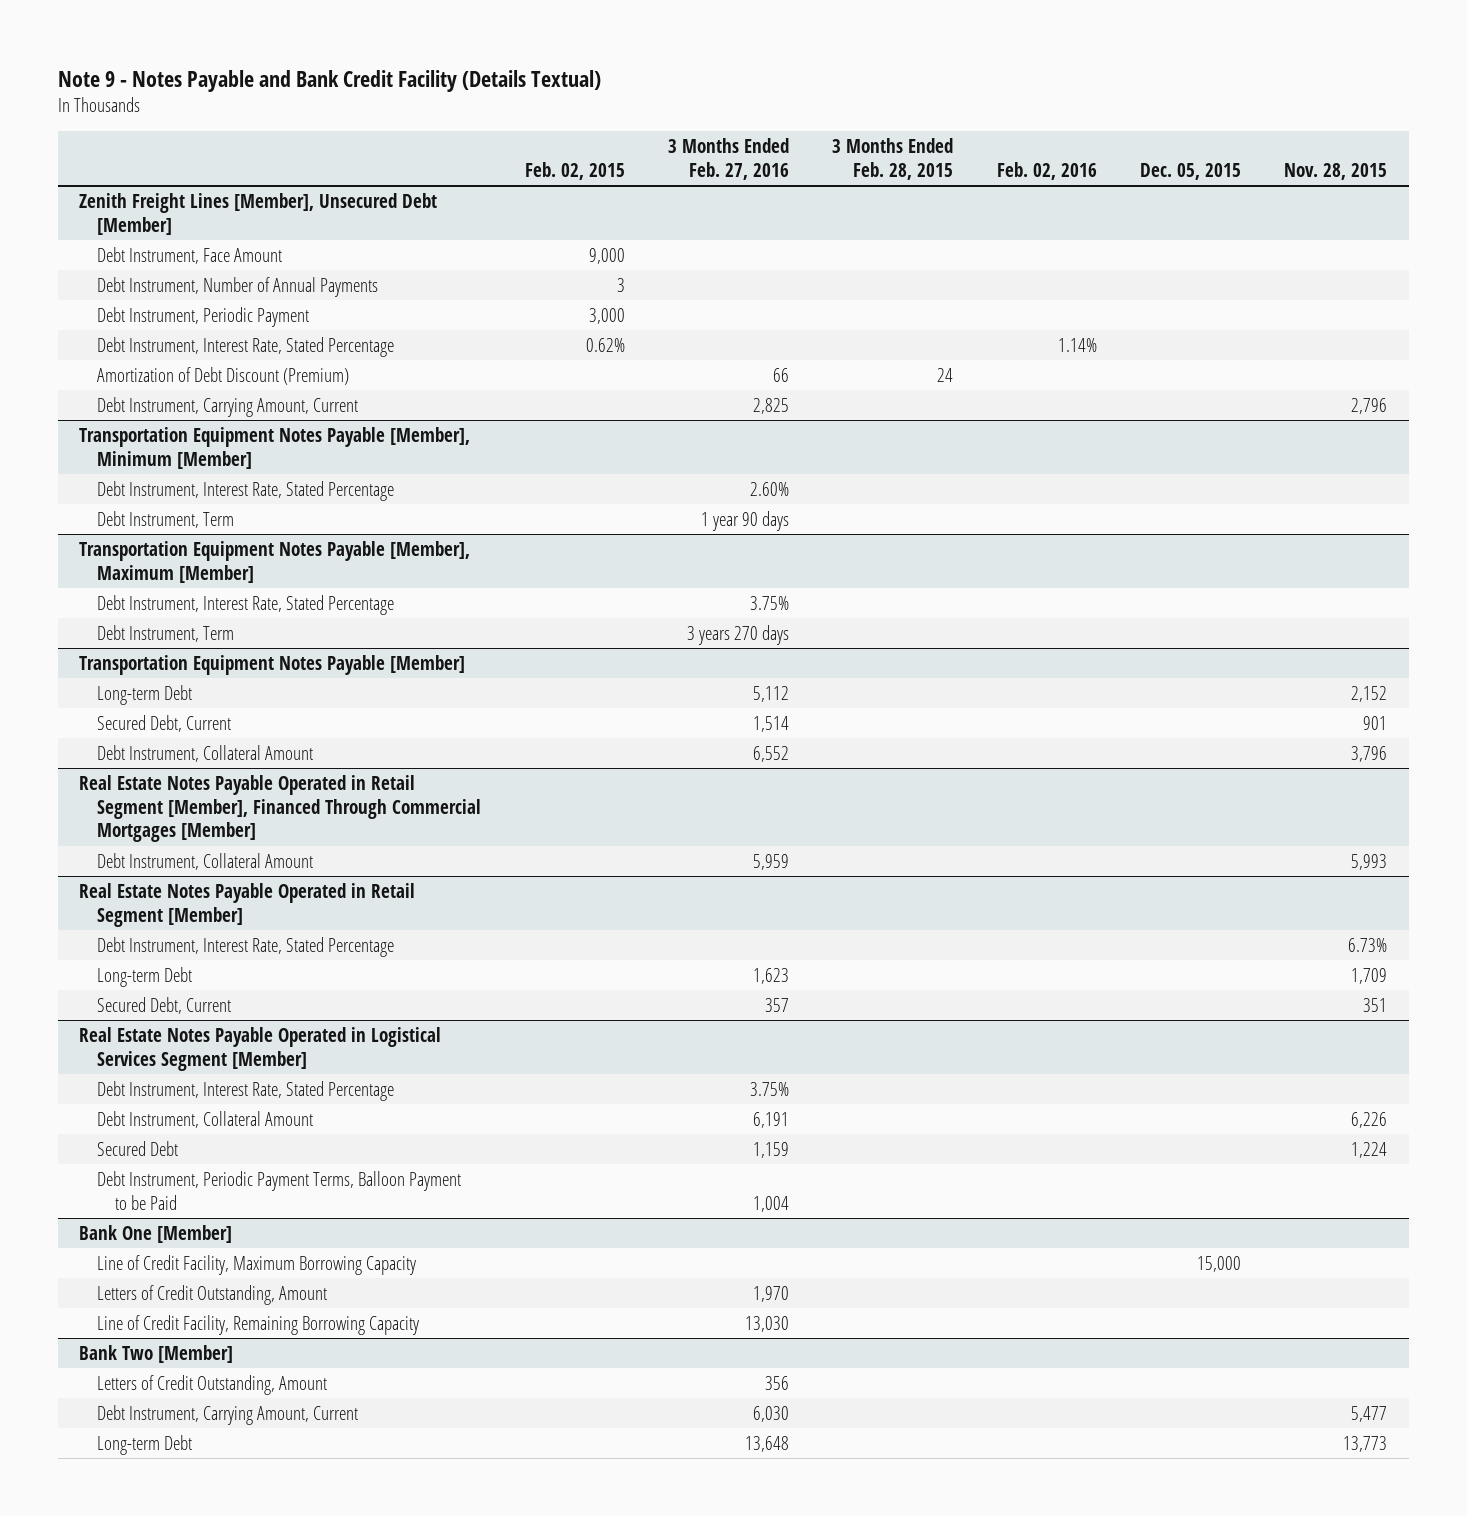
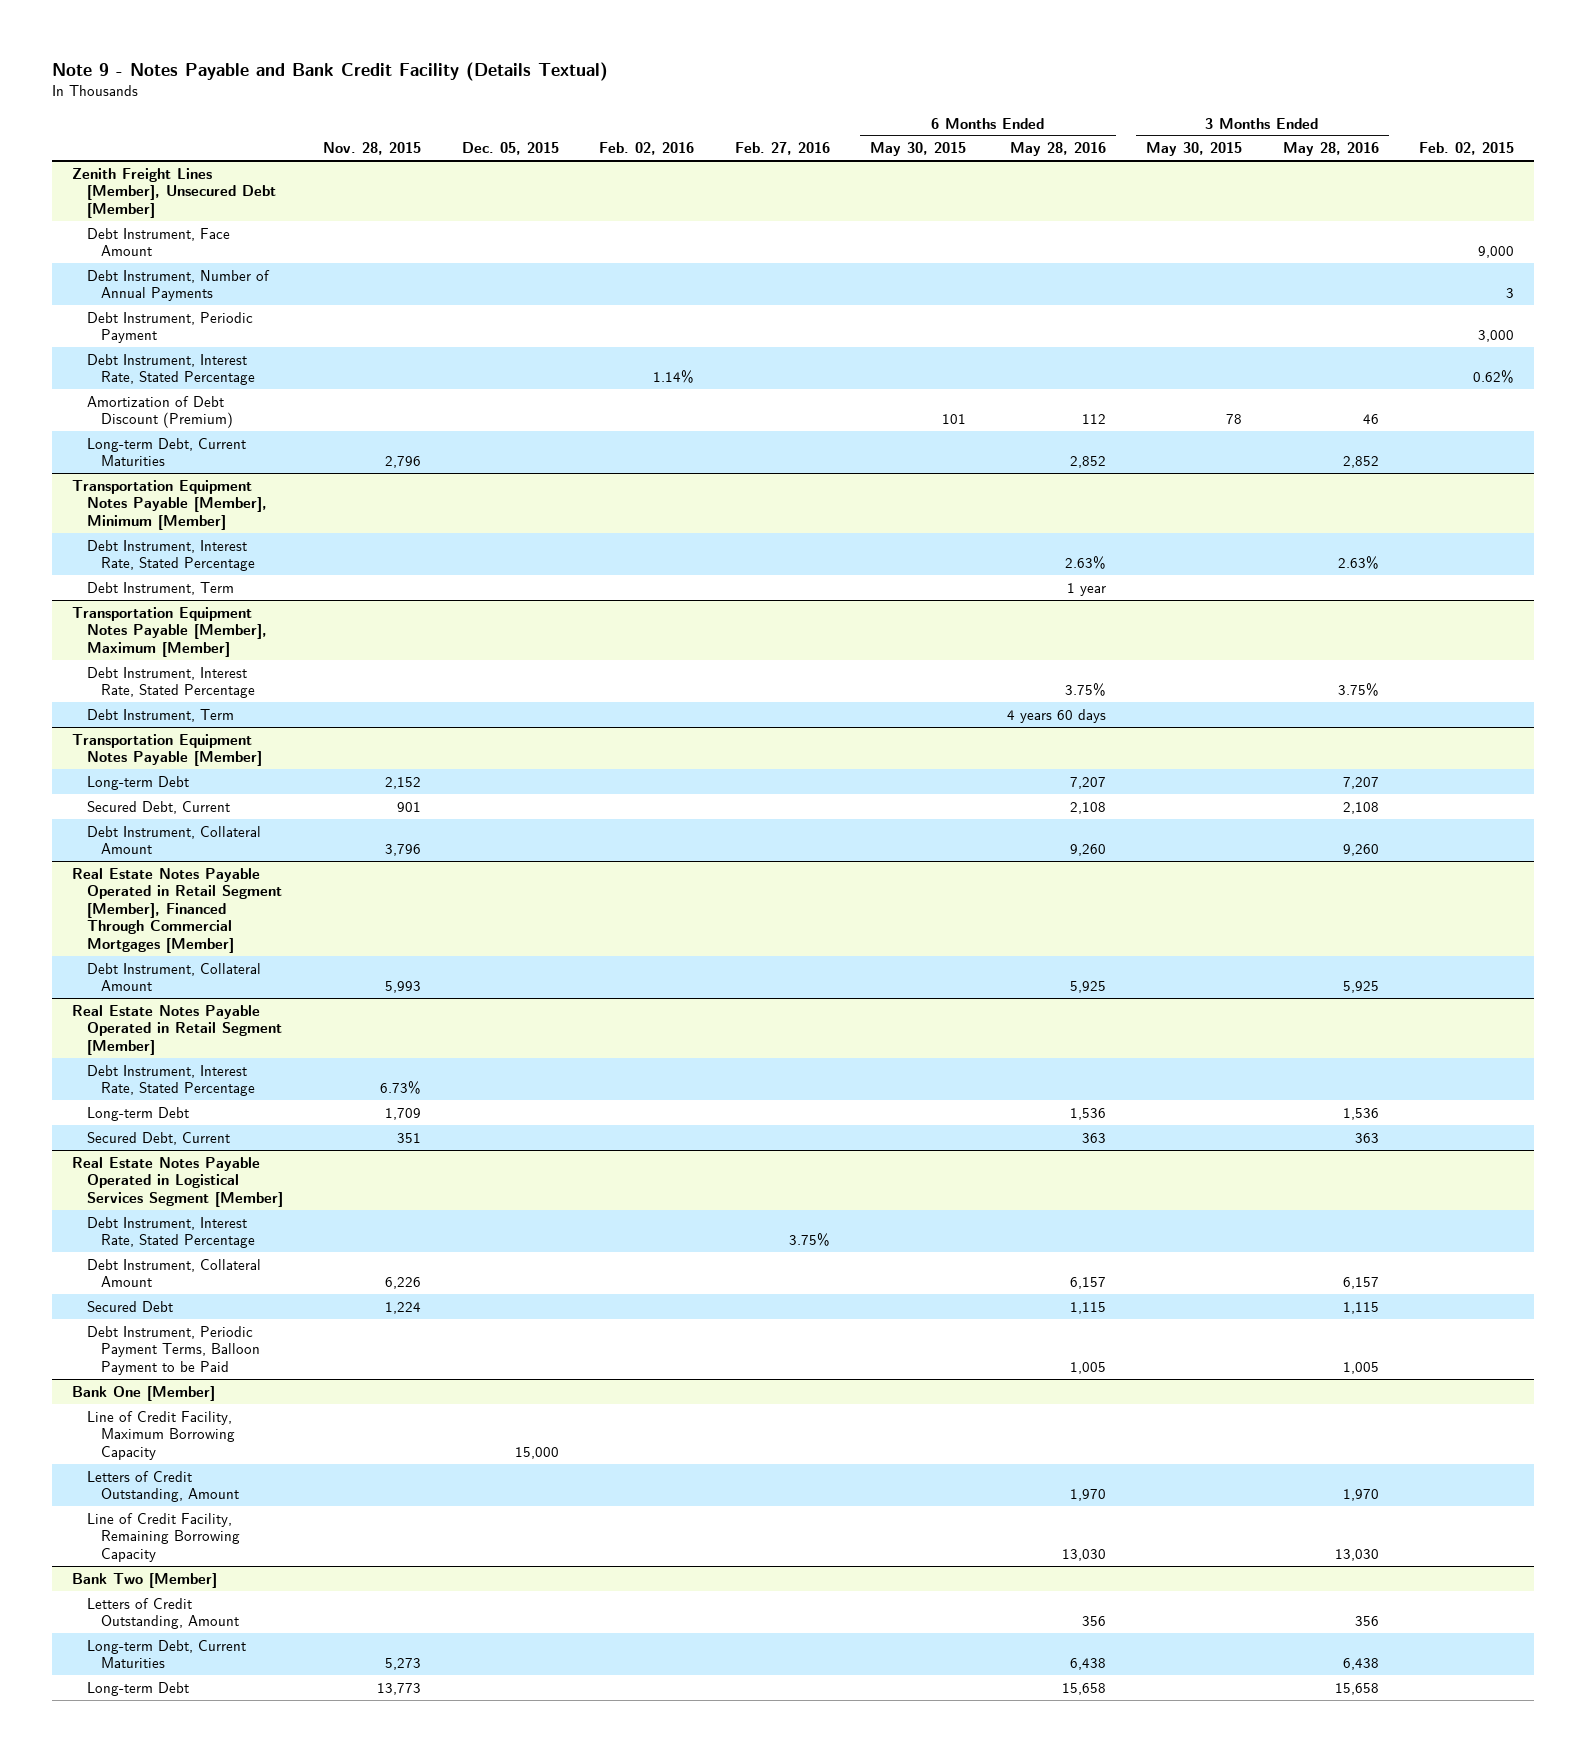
- | Feb. 02, 2015 | 3 Months Ended Feb. 27, 2016 | 3 Months Ended Feb. 28, 2015 | Feb. 02, 2016 | Dec. 05, 2015 | Nov. 28, 2015
+ | Nov. 28, 2015 | Dec. 05, 2015 | Feb. 02, 2016 | Feb. 27, 2016 | 6 Months Ended May 30, 2015 | 6 Months Ended May 28, 2016 | 3 Months Ended May 30, 2015 | 3 Months Ended May 28, 2016 | Feb. 02, 2015
@ Zenith Freight Lines [Member], Unsecured Debt [Member]
- Debt Instrument, Carrying Amount, Current | | 2,825 | | | | 2,796
+ Long-term Debt, Current Maturities | 2,796 | | | | | 2,852 | | 2,852 |
@ Bank Two [Member]
- Debt Instrument, Carrying Amount, Current | | 6,030 | | | | 5,477
+ Long-term Debt, Current Maturities | 5,273 | | | | | 6,438 | | 6,438 |

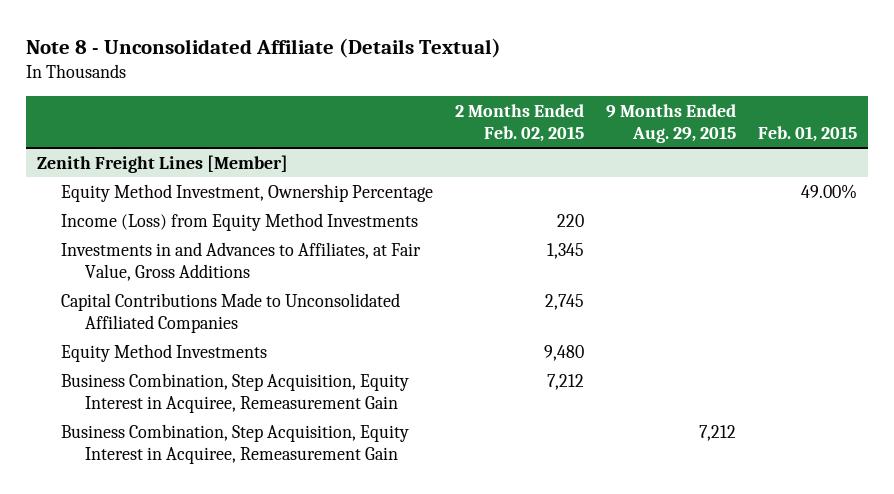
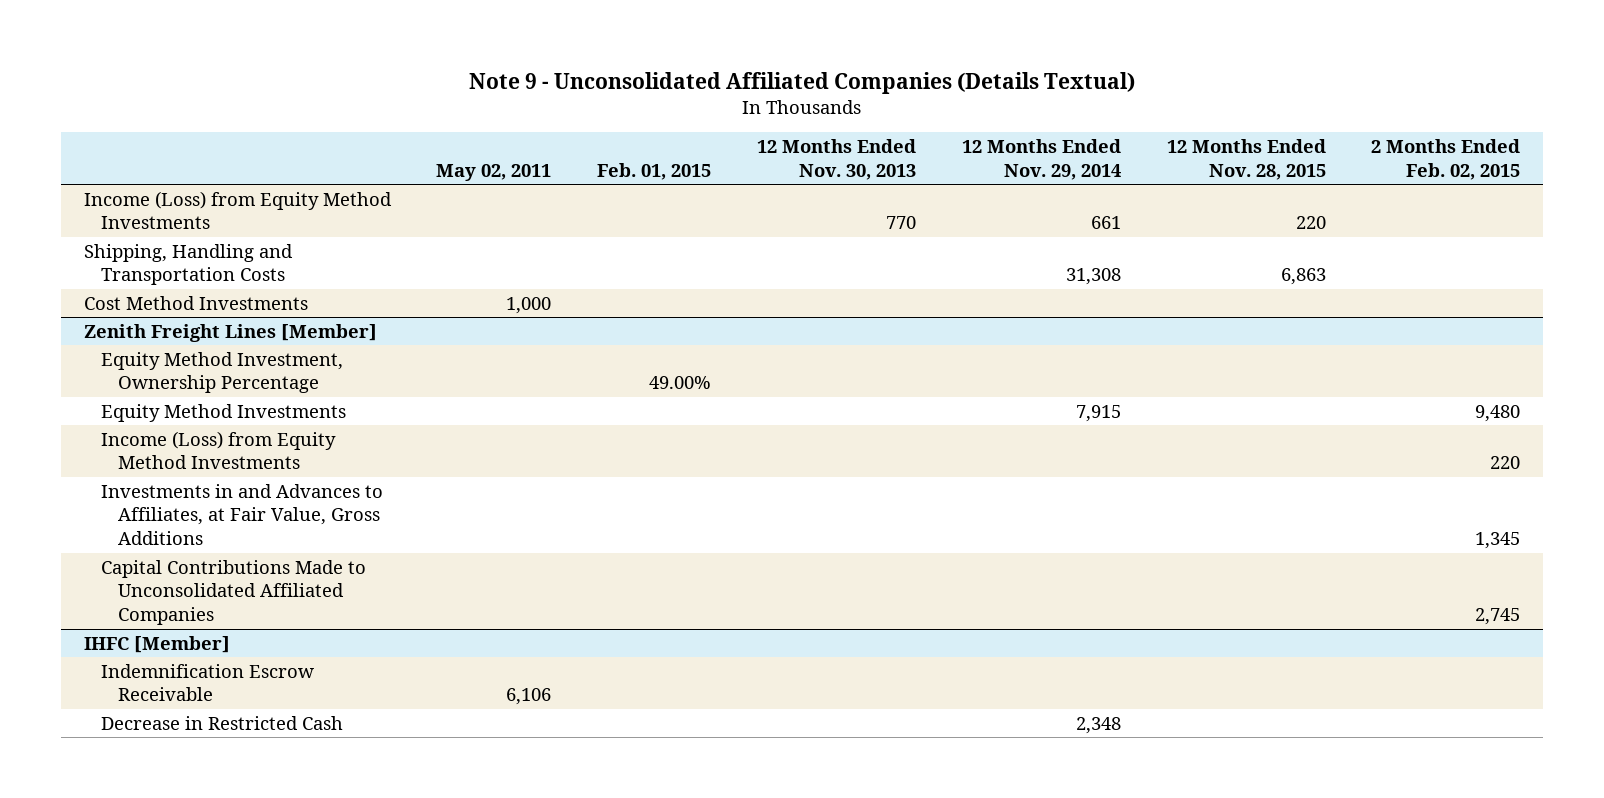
- Note 8 - Unconsolidated Affiliate (Details Textual)
+ Note 9 - Unconsolidated Affiliated Companies (Details Textual)
- | 2 Months Ended Feb. 02, 2015 | 9 Months Ended Aug. 29, 2015 | Feb. 01, 2015
+ | May 02, 2011 | Feb. 01, 2015 | 12 Months Ended Nov. 30, 2013 | 12 Months Ended Nov. 29, 2014 | 12 Months Ended Nov. 28, 2015 | 2 Months Ended Feb. 02, 2015
+ Income (Loss) from Equity Method Investments | | | 770 | 661 | 220 |
+ Shipping, Handling and Transportation Costs | | | | 31,308 | 6,863 |
+ Cost Method Investments | 1,000 | | | | |
@ Zenith Freight Lines [Member]
moved up: Equity Method Investments | | | | 7,915 | | 9,480
- Business Combination, Step Acquisition, Equity Interest in Acquiree, Remeasurement Gain | 7,212 | |
- Business Combination, Step Acquisition, Equity Interest in Acquiree, Remeasurement Gain | | 7,212 |
+ IHFC [Member]
+ Indemnification Escrow Receivable | 6,106 | | | | |
+ Decrease in Restricted Cash | | | | 2,348 | |

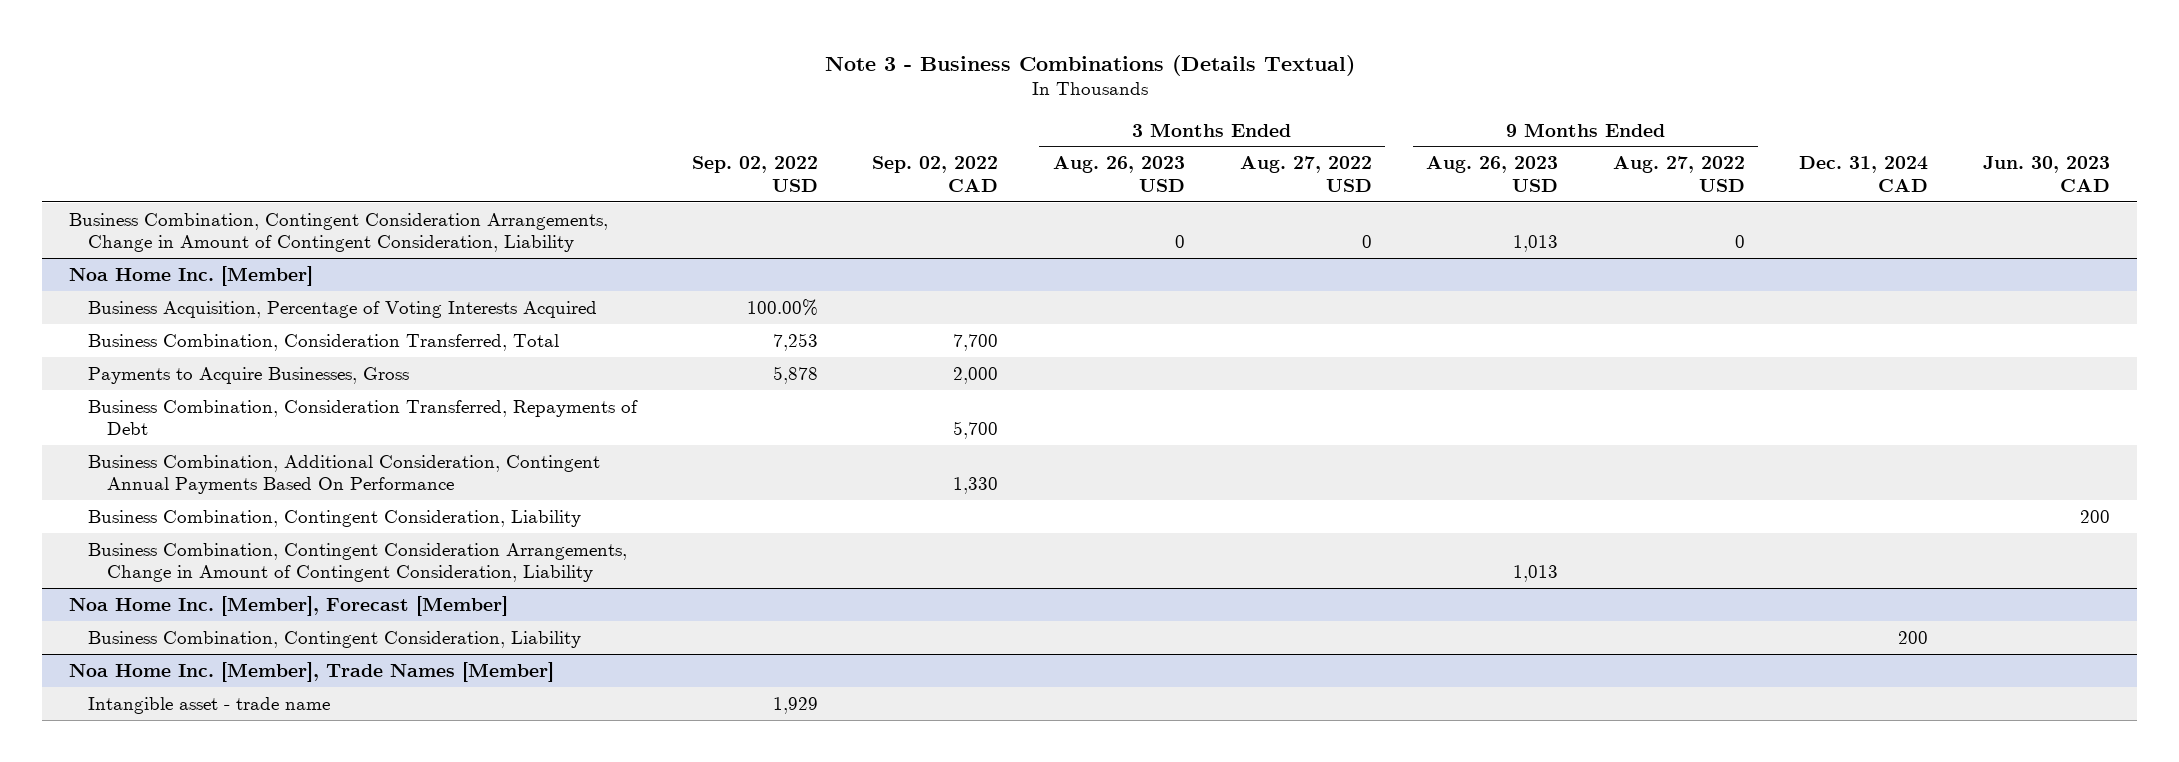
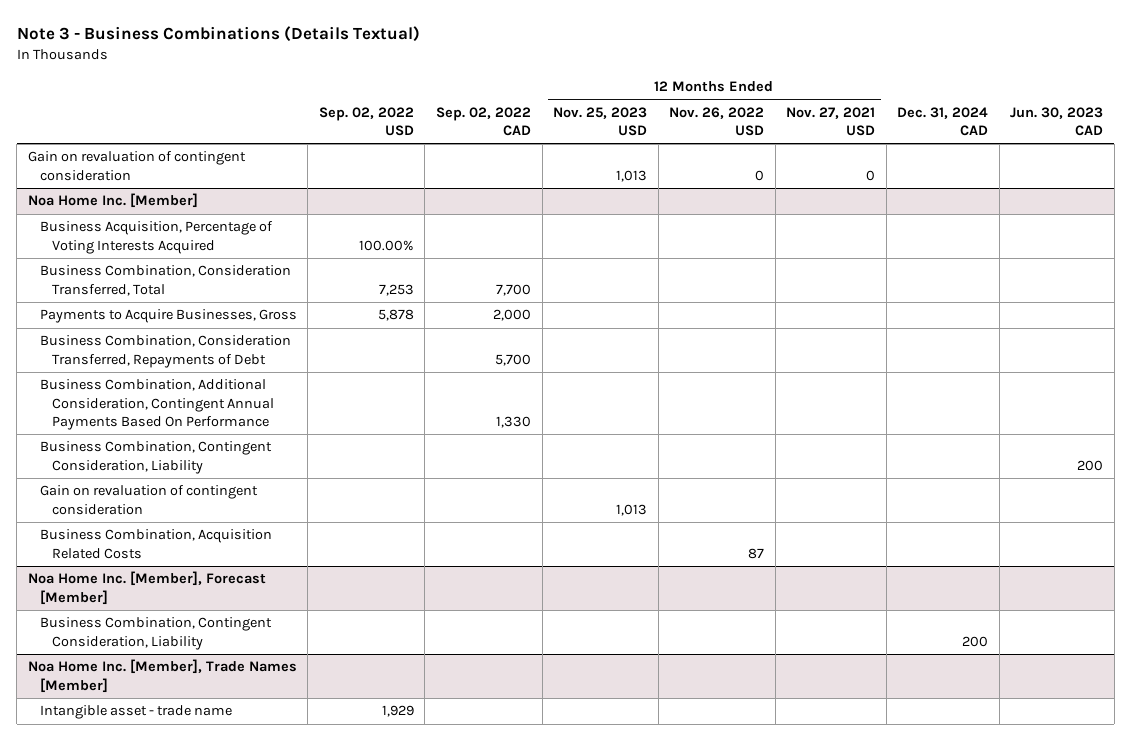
- | Sep. 02, 2022 USD | Sep. 02, 2022 CAD | 3 Months Ended Aug. 26, 2023 USD | 3 Months Ended Aug. 27, 2022 USD | 9 Months Ended Aug. 26, 2023 USD | 9 Months Ended Aug. 27, 2022 USD | Dec. 31, 2024 CAD | Jun. 30, 2023 CAD
+ | Sep. 02, 2022 USD | Sep. 02, 2022 CAD | 12 Months Ended Nov. 25, 2023 USD | 12 Months Ended Nov. 26, 2022 USD | 12 Months Ended Nov. 27, 2021 USD | Dec. 31, 2024 CAD | Jun. 30, 2023 CAD
- Business Combination, Contingent Consideration Arrangements, Change in Amount of Contingent Consideration, Liability | | | 0 | 0 | 1,013 | 0 | |
+ Gain on revaluation of contingent consideration | | | 1,013 | 0 | 0 | |
@ Noa Home Inc. [Member]
- Business Combination, Contingent Consideration Arrangements, Change in Amount of Contingent Consideration, Liability | | | | | 1,013 | | |
+ Gain on revaluation of contingent consideration | | | 1,013 | | | |
+ Business Combination, Acquisition Related Costs | | | | 87 | | |

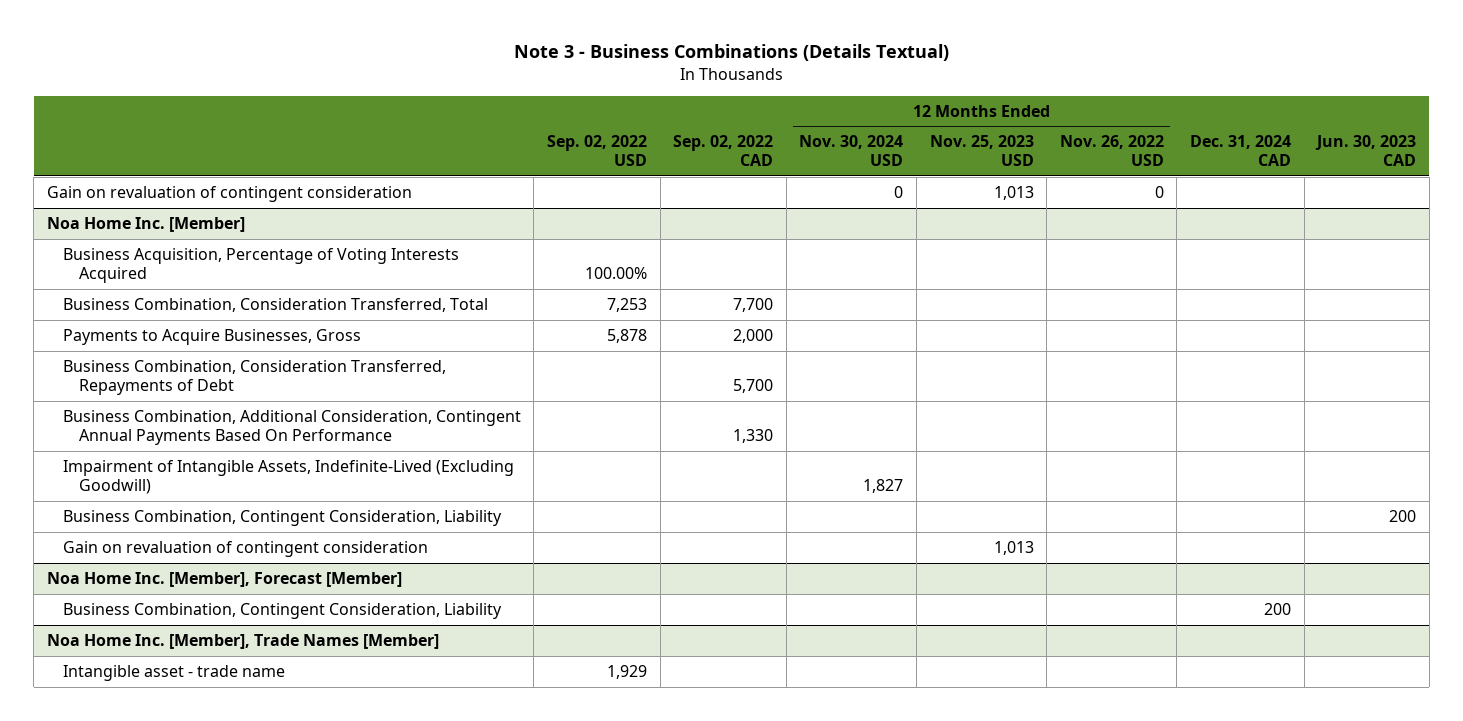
- | Sep. 02, 2022 USD | Sep. 02, 2022 CAD | 12 Months Ended Nov. 25, 2023 USD | 12 Months Ended Nov. 26, 2022 USD | 12 Months Ended Nov. 27, 2021 USD | Dec. 31, 2024 CAD | Jun. 30, 2023 CAD
+ | Sep. 02, 2022 USD | Sep. 02, 2022 CAD | 12 Months Ended Nov. 30, 2024 USD | 12 Months Ended Nov. 25, 2023 USD | 12 Months Ended Nov. 26, 2022 USD | Dec. 31, 2024 CAD | Jun. 30, 2023 CAD
@ Noa Home Inc. [Member]
+ Impairment of Intangible Assets, Indefinite-Lived (Excluding Goodwill) | | | 1,827 | | | |
- Business Combination, Acquisition Related Costs | | | | 87 | | |

